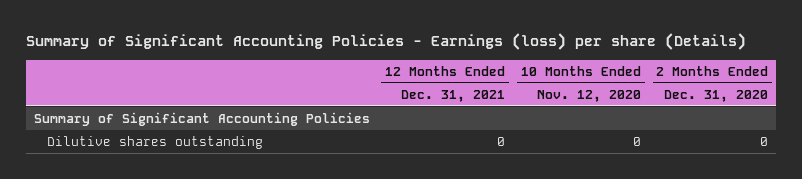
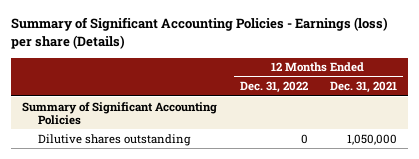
- | 12 Months Ended Dec. 31, 2021 | 10 Months Ended Nov. 12, 2020 | 2 Months Ended Dec. 31, 2020
+ | 12 Months Ended Dec. 31, 2022 | 12 Months Ended Dec. 31, 2021
- Dilutive shares outstanding | 0 | 0 | 0
+ Dilutive shares outstanding | 0 | 1,050,000

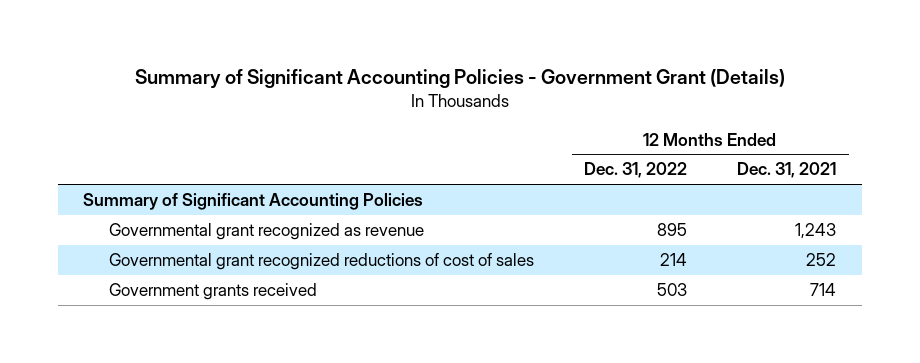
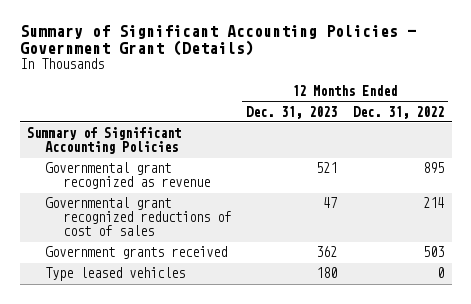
- | 12 Months Ended Dec. 31, 2022 | 12 Months Ended Dec. 31, 2021
+ | 12 Months Ended Dec. 31, 2023 | 12 Months Ended Dec. 31, 2022
+ Type leased vehicles | 180 | 0

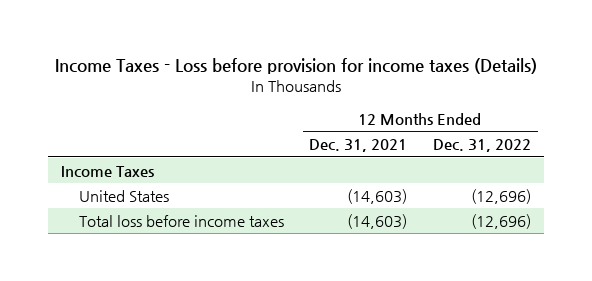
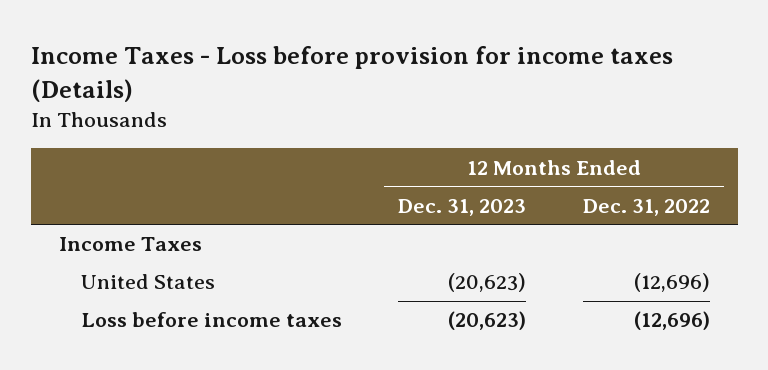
- | 12 Months Ended Dec. 31, 2021 | 12 Months Ended Dec. 31, 2022
+ | 12 Months Ended Dec. 31, 2023 | 12 Months Ended Dec. 31, 2022
- Total loss before income taxes | (14,603) | (12,696)
+ Loss before income taxes | (20,623) | (12,696)

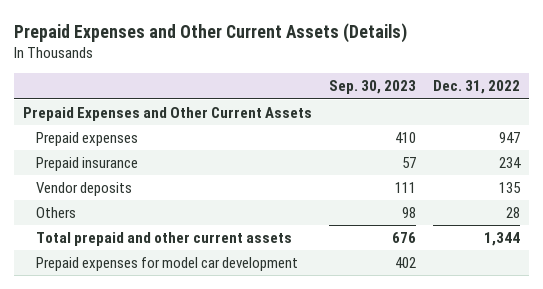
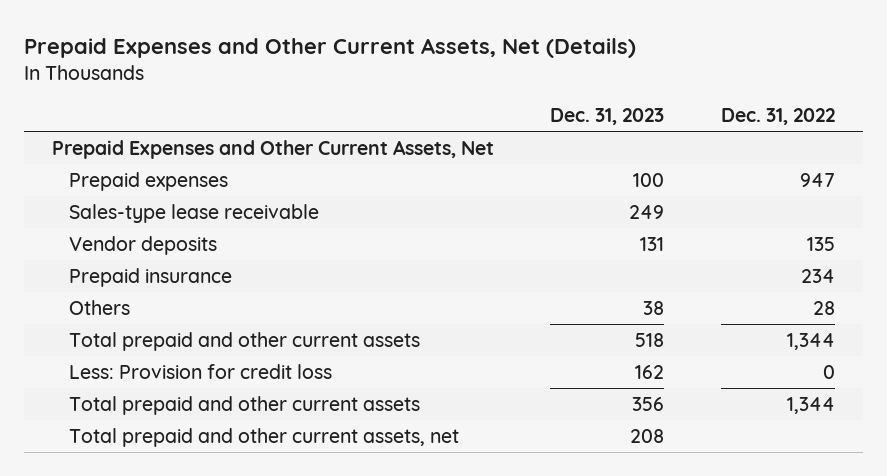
- Prepaid Expenses and Other Current Assets (Details)
+ Prepaid Expenses and Other Current Assets, Net (Details)
- | Sep. 30, 2023 | Dec. 31, 2022
+ | Dec. 31, 2023 | Dec. 31, 2022
- Prepaid Expenses and Other Current Assets
+ Prepaid Expenses and Other Current Assets, Net
+ Sales-type lease receivable | 249 |
moved down: Prepaid insurance | | 234
- Prepaid expenses for model car development | 402 |
+ Less: Provision for credit loss | 162 | 0
+ Total prepaid and other current assets | 356 | 1,344
+ Total prepaid and other current assets, net | 208 |

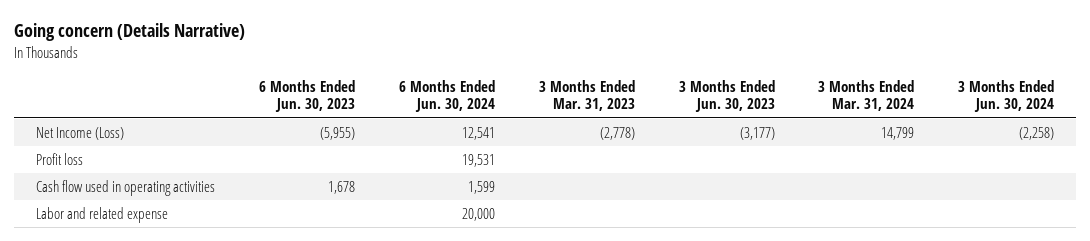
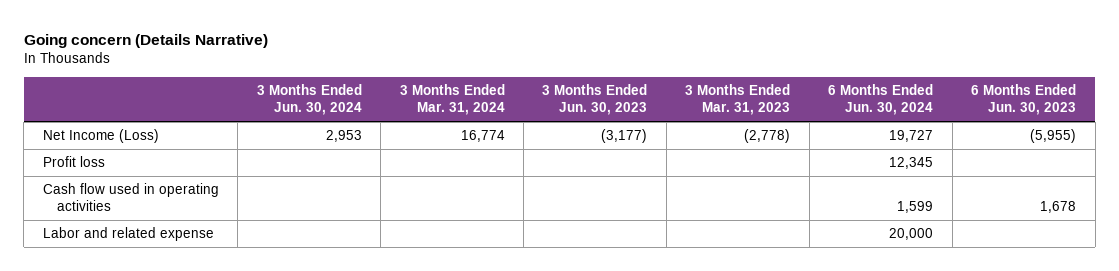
- | 6 Months Ended Jun. 30, 2023 | 6 Months Ended Jun. 30, 2024 | 3 Months Ended Mar. 31, 2023 | 3 Months Ended Jun. 30, 2023 | 3 Months Ended Mar. 31, 2024 | 3 Months Ended Jun. 30, 2024
+ | 3 Months Ended Jun. 30, 2024 | 3 Months Ended Mar. 31, 2024 | 3 Months Ended Jun. 30, 2023 | 3 Months Ended Mar. 31, 2023 | 6 Months Ended Jun. 30, 2024 | 6 Months Ended Jun. 30, 2023
- Net Income (Loss) | (5,955) | 12,541 | (2,778) | (3,177) | 14,799 | (2,258)
- Profit loss | | 19,531 | | | |
+ Net Income (Loss) | 2,953 | 16,774 | (3,177) | (2,778) | 19,727 | (5,955)
+ Profit loss | | | | | 12,345 |

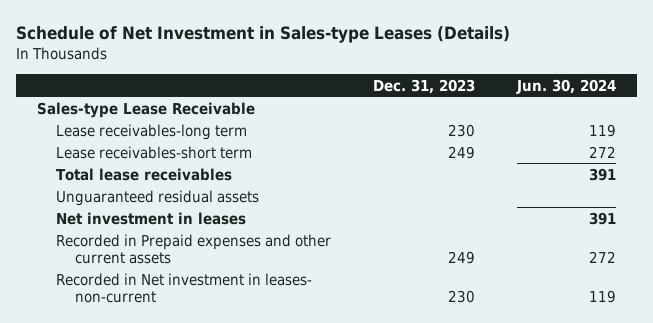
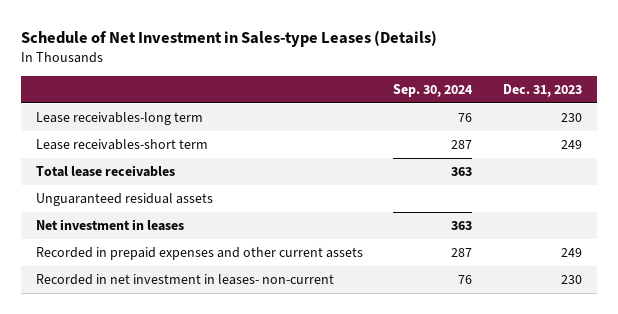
- | Dec. 31, 2023 | Jun. 30, 2024
+ | Sep. 30, 2024 | Dec. 31, 2023
- Sales-type Lease Receivable
- Recorded in Prepaid expenses and other current assets | 249 | 272
- Recorded in Net investment in leases- non-current | 230 | 119
+ Recorded in prepaid expenses and other current assets | 287 | 249
+ Recorded in net investment in leases- non-current | 76 | 230

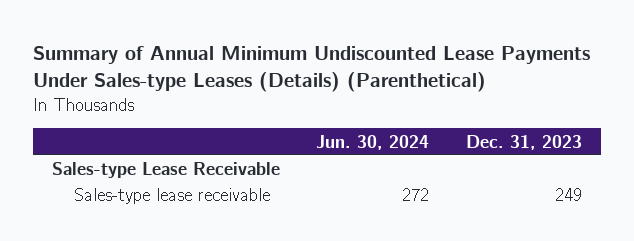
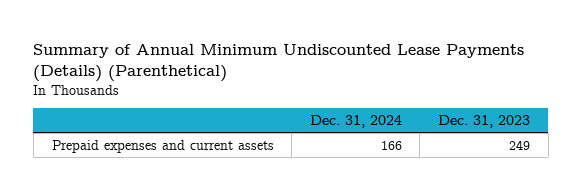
- Summary of Annual Minimum Undiscounted Lease Payments Under Sales-type Leases (Details) (Parenthetical)
+ Summary of Annual Minimum Undiscounted Lease Payments (Details) (Parenthetical)
- | Jun. 30, 2024 | Dec. 31, 2023
+ | Dec. 31, 2024 | Dec. 31, 2023
- Sales-type Lease Receivable
- Sales-type lease receivable | 272 | 249
+ Prepaid expenses and current assets | 166 | 249

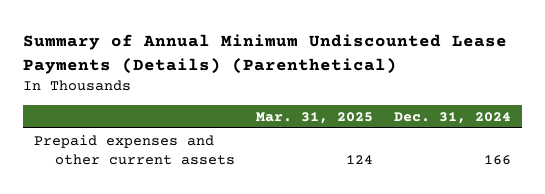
- | Dec. 31, 2024 | Dec. 31, 2023
+ | Mar. 31, 2025 | Dec. 31, 2024
- Prepaid expenses and current assets | 166 | 249
+ Prepaid expenses and other current assets | 124 | 166

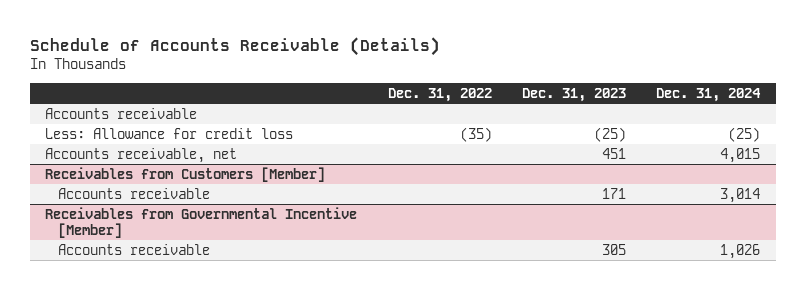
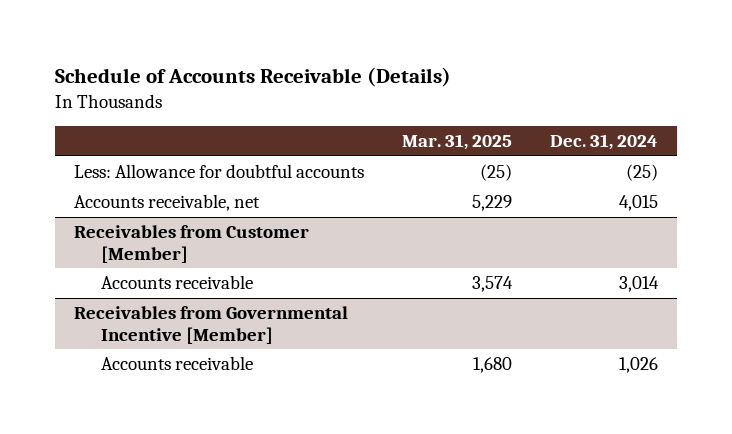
- | Dec. 31, 2022 | Dec. 31, 2023 | Dec. 31, 2024
+ | Mar. 31, 2025 | Dec. 31, 2024
- Accounts receivable
- Less: Allowance for credit loss | (35) | (25) | (25)
+ Less: Allowance for doubtful accounts | (25) | (25)
- Receivables from Customers [Member]
+ Receivables from Customer [Member]

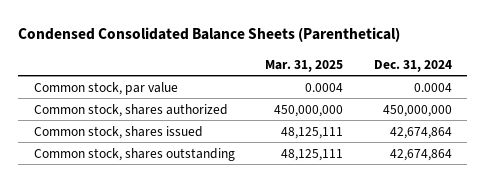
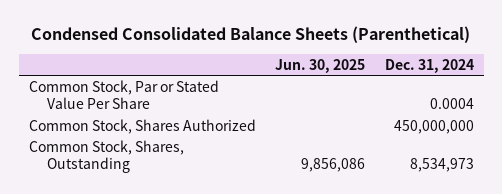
- | Mar. 31, 2025 | Dec. 31, 2024
+ | Jun. 30, 2025 | Dec. 31, 2024
- Common stock, par value | 0.0004 | 0.0004
- Common stock, shares authorized | 450,000,000 | 450,000,000
- Common stock, shares issued | 48,125,111 | 42,674,864
- Common stock, shares outstanding | 48,125,111 | 42,674,864
+ Common Stock, Par or Stated Value Per Share | | 0.0004
+ Common Stock, Shares Authorized | | 450,000,000
+ Common Stock, Shares, Outstanding | 9,856,086 | 8,534,973

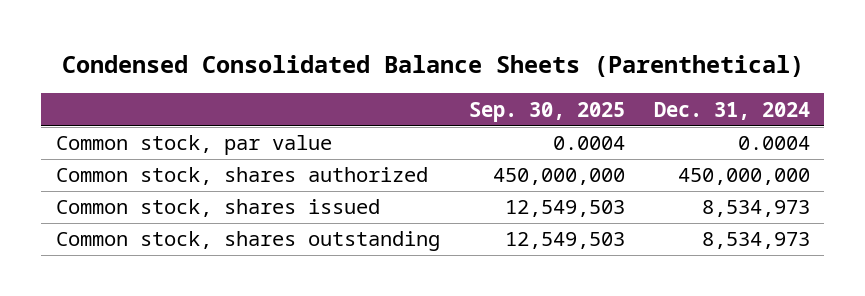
- | Jun. 30, 2025 | Dec. 31, 2024
+ | Sep. 30, 2025 | Dec. 31, 2024
- Common Stock, Par or Stated Value Per Share | | 0.0004
- Common Stock, Shares Authorized | | 450,000,000
- Common Stock, Shares, Outstanding | 9,856,086 | 8,534,973
+ Common stock, par value | 0.0004 | 0.0004
+ Common stock, shares authorized | 450,000,000 | 450,000,000
+ Common stock, shares issued | 12,549,503 | 8,534,973
+ Common stock, shares outstanding | 12,549,503 | 8,534,973

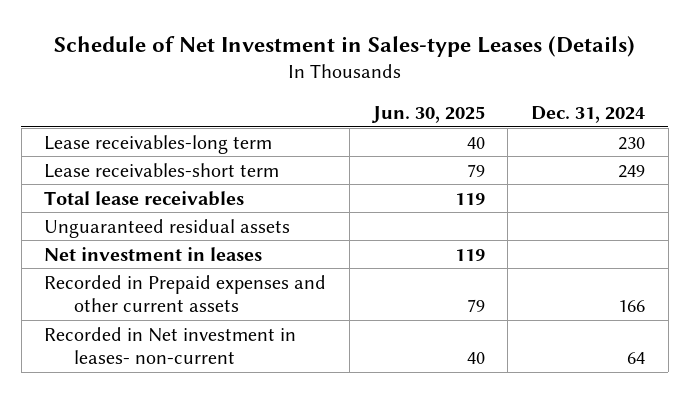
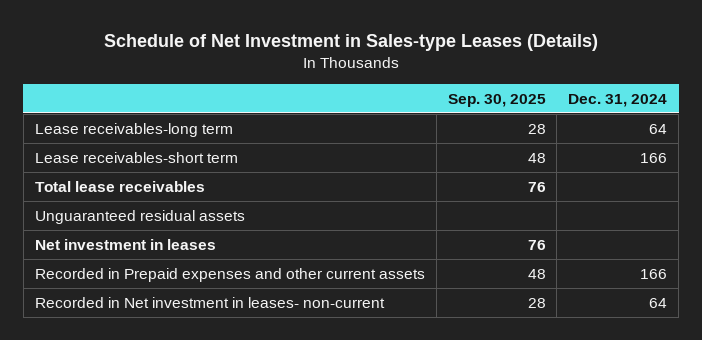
- | Jun. 30, 2025 | Dec. 31, 2024
+ | Sep. 30, 2025 | Dec. 31, 2024
- Lease receivables-long term | 40 | 230
- Lease receivables-short term | 79 | 249
+ Lease receivables-long term | 28 | 64
+ Lease receivables-short term | 48 | 166

